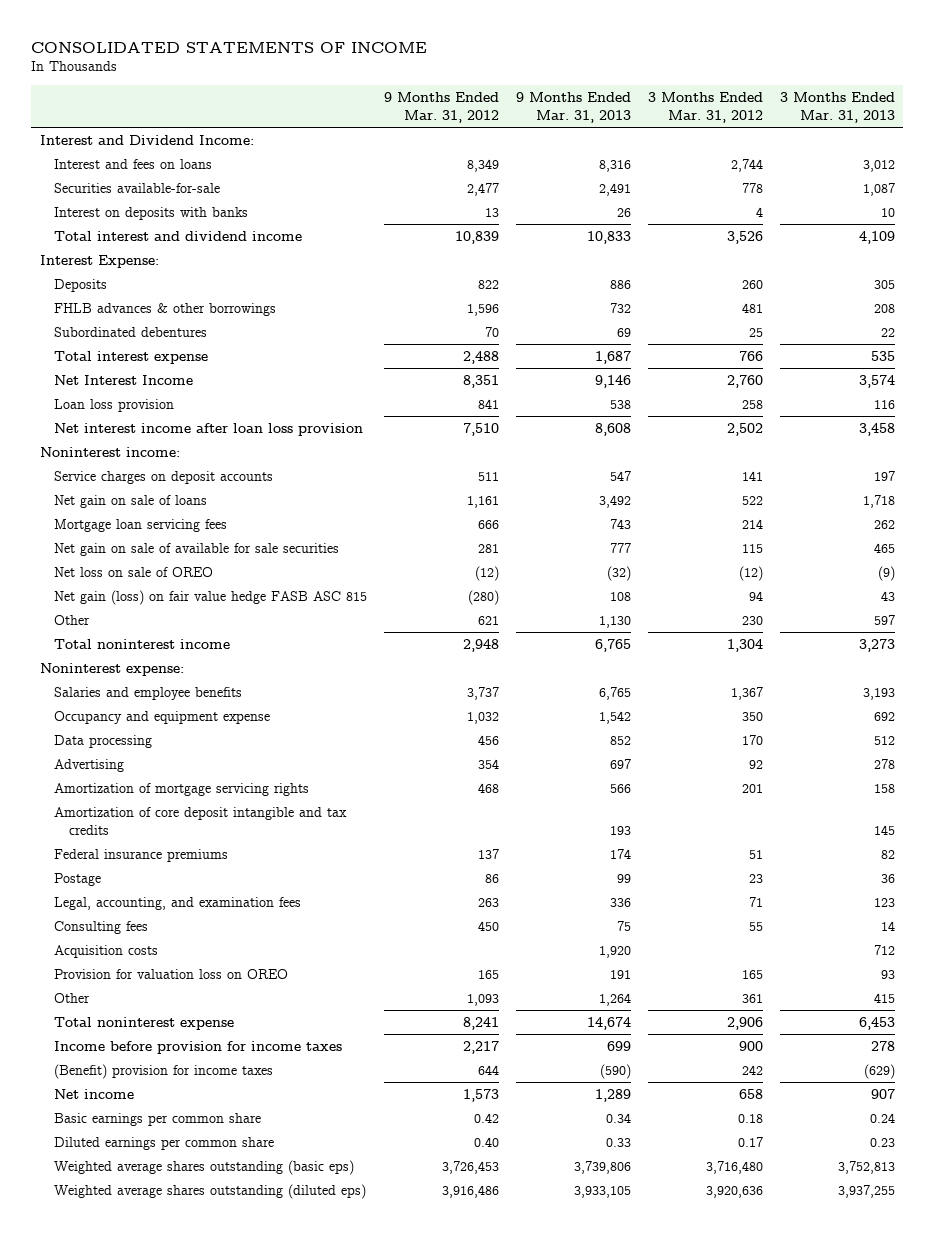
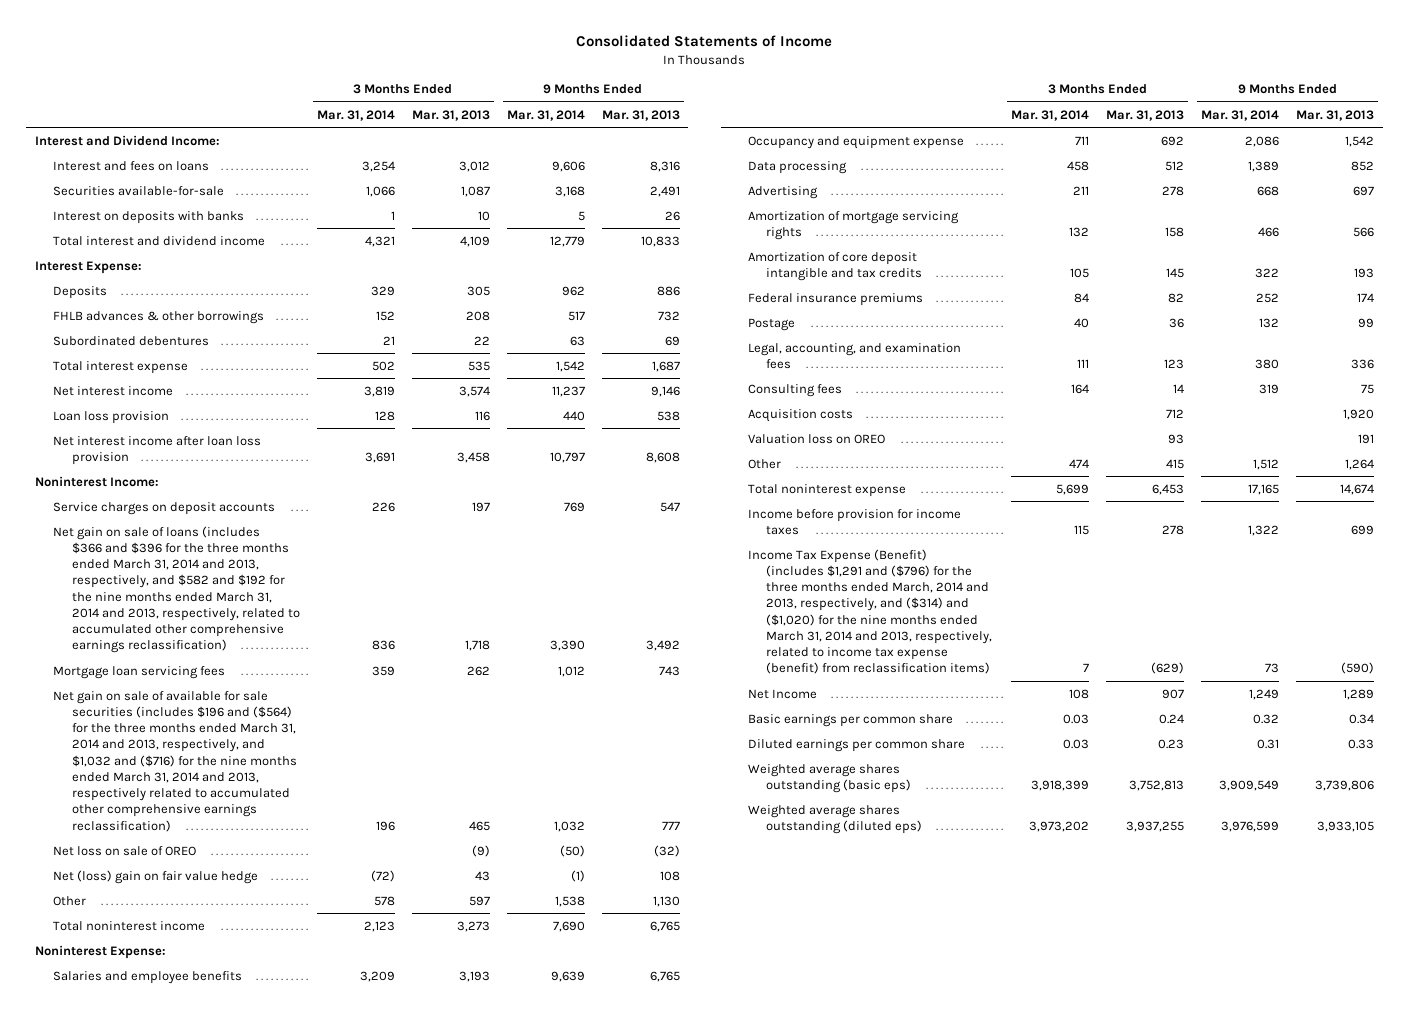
- CONSOLIDATED STATEMENTS OF INCOME
+ Consolidated Statements of Income
- | 9 Months Ended Mar. 31, 2012 | 9 Months Ended Mar. 31, 2013 | 3 Months Ended Mar. 31, 2012 | 3 Months Ended Mar. 31, 2013
+ | 3 Months Ended Mar. 31, 2014 | 3 Months Ended Mar. 31, 2013 | 9 Months Ended Mar. 31, 2014 | 9 Months Ended Mar. 31, 2013
- Net Interest Income | 8,351 | 9,146 | 2,760 | 3,574
+ Net interest income | 3,819 | 3,574 | 11,237 | 9,146
- Noninterest income:
+ Noninterest Income:
- Net gain on sale of loans | 1,161 | 3,492 | 522 | 1,718
+ Net gain on sale of loans (includes $366 and $396 for the three months ended March 31, 2014 and 2013, respectively, and $582 and $192 for the nine months ended March 31, 2014 and 2013, respectively, related to accumulated other comprehensive earnings reclassification) | 836 | 1,718 | 3,390 | 3,492
- Net gain on sale of available for sale securities | 281 | 777 | 115 | 465
+ Net gain on sale of available for sale securities (includes $196 and ($564) for the three months ended March 31, 2014 and 2013, respectively, and $1,032 and ($716) for the nine months ended March 31, 2014 and 2013, respectively related to accumulated other comprehensive earnings reclassification) | 196 | 465 | 1,032 | 777
- Net gain (loss) on fair value hedge FASB ASC 815 | (280) | 108 | 94 | 43
+ Net (loss) gain on fair value hedge | (72) | 43 | (1) | 108
- Noninterest expense:
+ Noninterest Expense:
- Provision for valuation loss on OREO | 165 | 191 | 165 | 93
+ Valuation loss on OREO | | 93 | | 191
- (Benefit) provision for income taxes | 644 | (590) | 242 | (629)
- Net income | 1,573 | 1,289 | 658 | 907
+ Income Tax Expense (Benefit) (includes $1,291 and ($796) for the three months ended March, 2014 and 2013, respectively, and ($314) and ($1,020) for the nine months ended March 31, 2014 and 2013, respectively, related to income tax expense (benefit) from reclassification items) | 7 | (629) | 73 | (590)
+ Net Income | 108 | 907 | 1,249 | 1,289

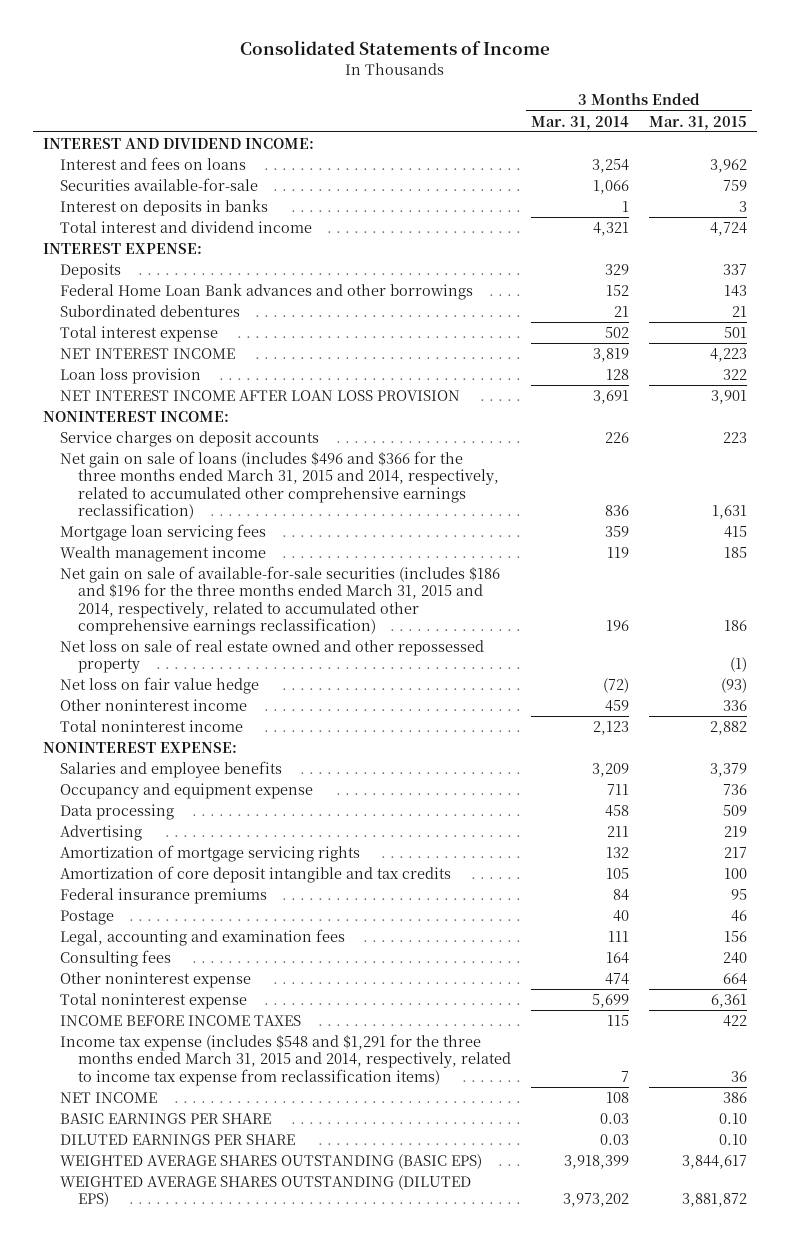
- | 3 Months Ended Mar. 31, 2014 | 3 Months Ended Mar. 31, 2013 | 9 Months Ended Mar. 31, 2014 | 9 Months Ended Mar. 31, 2013
+ | 3 Months Ended Mar. 31, 2014 | 3 Months Ended Mar. 31, 2015
- Interest and Dividend Income:
+ INTEREST AND DIVIDEND INCOME:
- Interest on deposits with banks | 1 | 10 | 5 | 26
+ Interest on deposits in banks | 1 | 3
- Interest Expense:
+ INTEREST EXPENSE:
- FHLB advances & other borrowings | 152 | 208 | 517 | 732
+ Federal Home Loan Bank advances and other borrowings | 152 | 143
- Net interest income | 3,819 | 3,574 | 11,237 | 9,146
+ NET INTEREST INCOME | 3,819 | 4,223
- Net interest income after loan loss provision | 3,691 | 3,458 | 10,797 | 8,608
- Noninterest Income:
+ NET INTEREST INCOME AFTER LOAN LOSS PROVISION | 3,691 | 3,901
+ NONINTEREST INCOME:
- Net gain on sale of loans (includes $366 and $396 for the three months ended March 31, 2014 and 2013, respectively, and $582 and $192 for the nine months ended March 31, 2014 and 2013, respectively, related to accumulated other comprehensive earnings reclassification) | 836 | 1,718 | 3,390 | 3,492
+ Net gain on sale of loans (includes $496 and $366 for the three months ended March 31, 2015 and 2014, respectively, related to accumulated other comprehensive earnings reclassification) | 836 | 1,631
- Net gain on sale of available for sale securities (includes $196 and ($564) for the three months ended March 31, 2014 and 2013, respectively, and $1,032 and ($716) for the nine months ended March 31, 2014 and 2013, respectively related to accumulated other comprehensive earnings reclassification) | 196 | 465 | 1,032 | 777
- Net loss on sale of OREO | | (9) | (50) | (32)
- Net (loss) gain on fair value hedge | (72) | 43 | (1) | 108
- Other | 578 | 597 | 1,538 | 1,130
+ Wealth management income | 119 | 185
+ Net gain on sale of available-for-sale securities (includes $186 and $196 for the three months ended March 31, 2015 and 2014, respectively, related to accumulated other comprehensive earnings reclassification) | 196 | 186
+ Net loss on sale of real estate owned and other repossessed property | | (1)
+ Net loss on fair value hedge | (72) | (93)
+ Other noninterest income | 459 | 336
- Noninterest Expense:
+ NONINTEREST EXPENSE:
- Legal, accounting, and examination fees | 111 | 123 | 380 | 336
+ Legal, accounting and examination fees | 111 | 156
- Acquisition costs | | 712 | | 1,920
- Valuation loss on OREO | | 93 | | 191
- Other | 474 | 415 | 1,512 | 1,264
+ Other noninterest expense | 474 | 664
- Income before provision for income taxes | 115 | 278 | 1,322 | 699
- Income Tax Expense (Benefit) (includes $1,291 and ($796) for the three months ended March, 2014 and 2013, respectively, and ($314) and ($1,020) for the nine months ended March 31, 2014 and 2013, respectively, related to income tax expense (benefit) from reclassification items) | 7 | (629) | 73 | (590)
- Net Income | 108 | 907 | 1,249 | 1,289
- Basic earnings per common share | 0.03 | 0.24 | 0.32 | 0.34
- Diluted earnings per common share | 0.03 | 0.23 | 0.31 | 0.33
- Weighted average shares outstanding (basic eps) | 3,918,399 | 3,752,813 | 3,909,549 | 3,739,806
- Weighted average shares outstanding (diluted eps) | 3,973,202 | 3,937,255 | 3,976,599 | 3,933,105
+ INCOME BEFORE INCOME TAXES | 115 | 422
+ Income tax expense (includes $548 and $1,291 for the three months ended March 31, 2015 and 2014, respectively, related to income tax expense from reclassification items) | 7 | 36
+ NET INCOME | 108 | 386
+ BASIC EARNINGS PER SHARE | 0.03 | 0.10
+ DILUTED EARNINGS PER SHARE | 0.03 | 0.10
+ WEIGHTED AVERAGE SHARES OUTSTANDING (BASIC EPS) | 3,918,399 | 3,844,617
+ WEIGHTED AVERAGE SHARES OUTSTANDING (DILUTED EPS) | 3,973,202 | 3,881,872

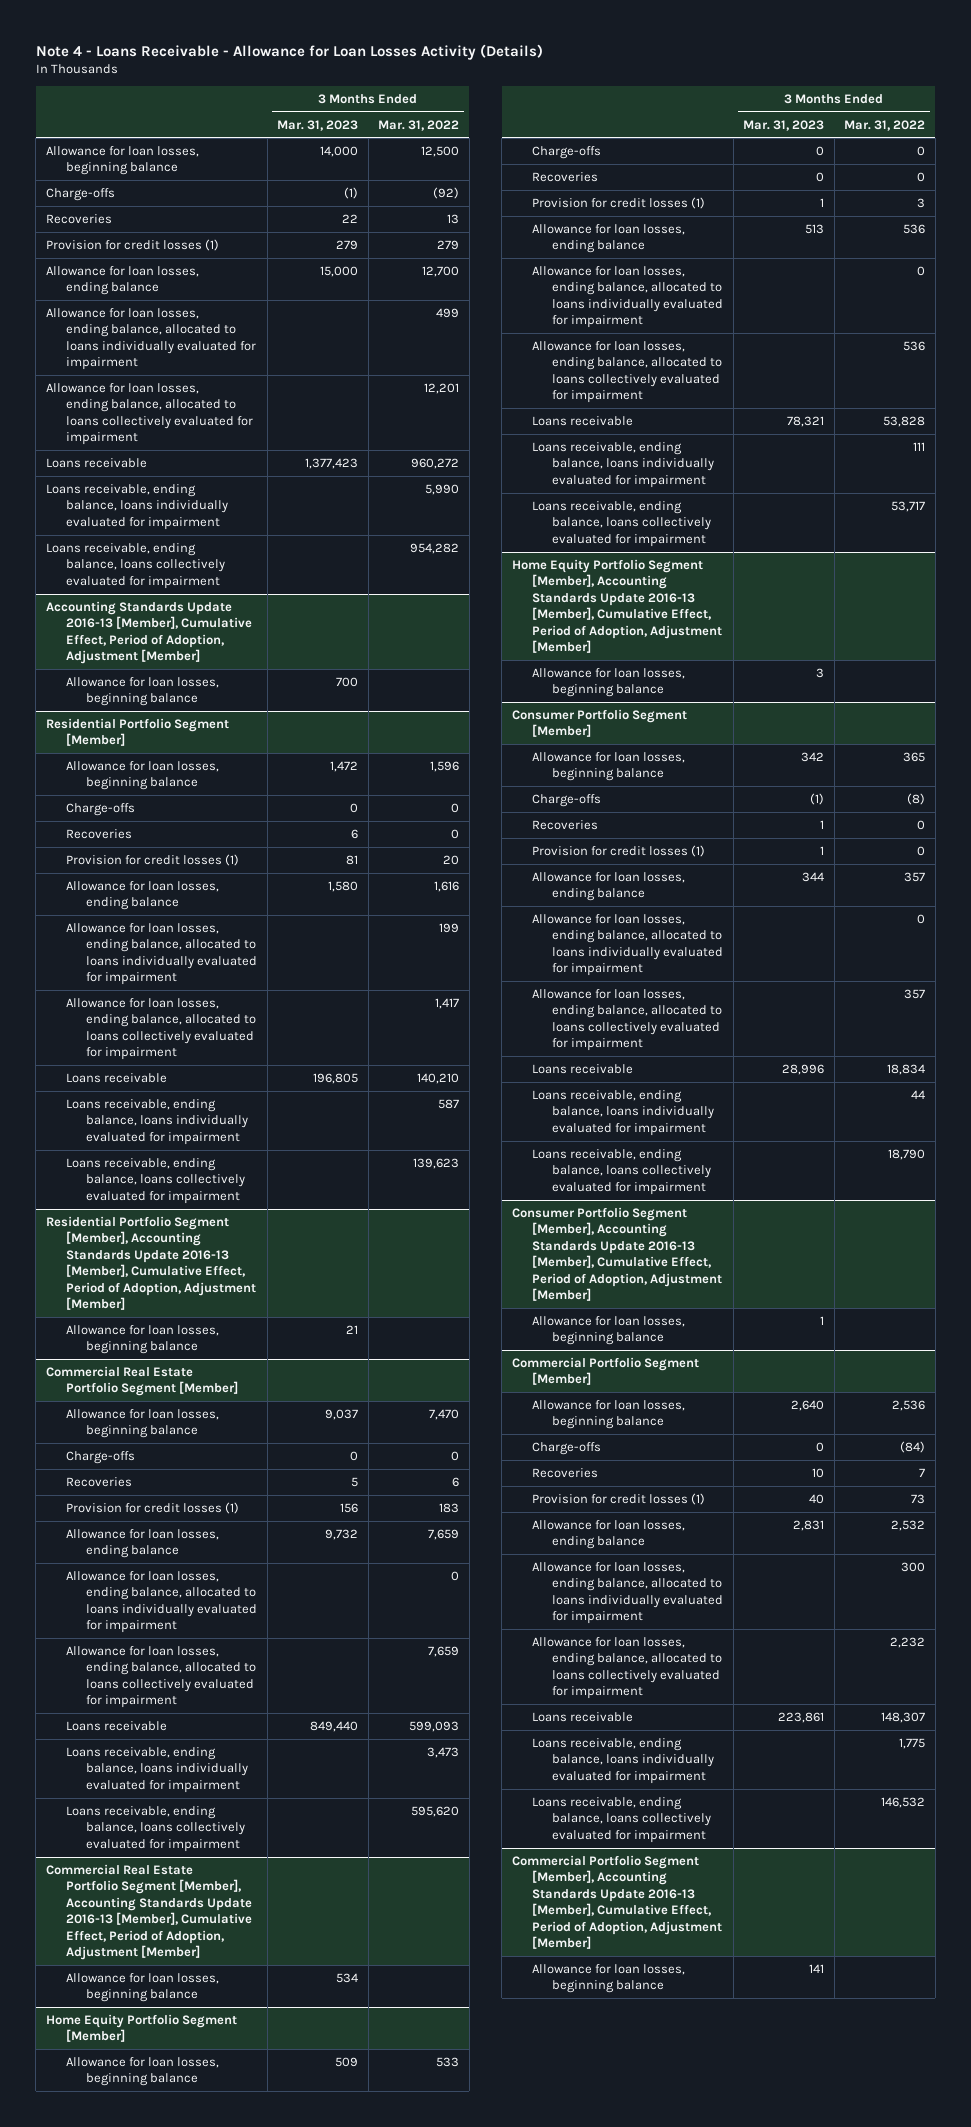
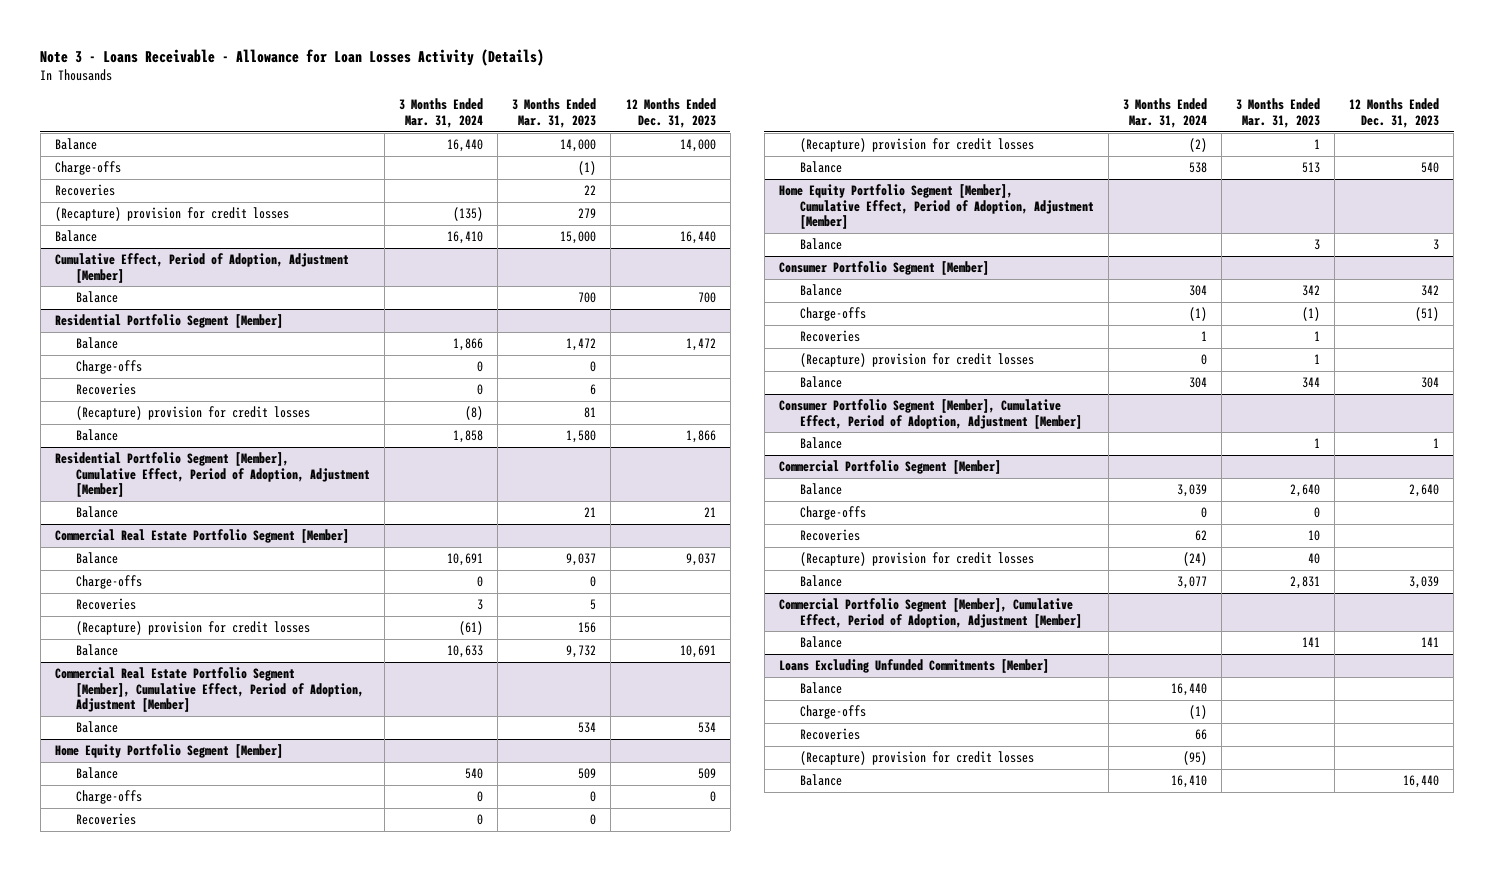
- Note 4 - Loans Receivable - Allowance for Loan Losses Activity (Details)
+ Note 3 - Loans Receivable - Allowance for Loan Losses Activity (Details)
- | 3 Months Ended Mar. 31, 2023 | 3 Months Ended Mar. 31, 2022
+ | 3 Months Ended Mar. 31, 2024 | 3 Months Ended Mar. 31, 2023 | 12 Months Ended Dec. 31, 2023
- Allowance for loan losses, beginning balance | 14,000 | 12,500
+ Balance | 16,440 | 14,000 | 14,000
- Provision for credit losses (1) | 279 | 279
- Allowance for loan losses, ending balance | 15,000 | 12,700
- Allowance for loan losses, ending balance, allocated to loans individually evaluated for impairment | | 499
- Allowance for loan losses, ending balance, allocated to loans collectively evaluated for impairment | | 12,201
- Loans receivable | 1,377,423 | 960,272
- Loans receivable, ending balance, loans individually evaluated for impairment | | 5,990
- Loans receivable, ending balance, loans collectively evaluated for impairment | | 954,282
- Accounting Standards Update 2016-13 [Member], Cumulative Effect, Period of Adoption, Adjustment [Member]
- Allowance for loan losses, beginning balance | 700 |
+ (Recapture) provision for credit losses | (135) | 279 |
+ Balance | 16,410 | 15,000 | 16,440
+ Cumulative Effect, Period of Adoption, Adjustment [Member]
+ Balance | | 700 | 700
@ Residential Portfolio Segment [Member]
- Allowance for loan losses, beginning balance | 1,472 | 1,596
+ Balance | 1,866 | 1,472 | 1,472
- Provision for credit losses (1) | 81 | 20
- Allowance for loan losses, ending balance | 1,580 | 1,616
- Allowance for loan losses, ending balance, allocated to loans individually evaluated for impairment | | 199
- Allowance for loan losses, ending balance, allocated to loans collectively evaluated for impairment | | 1,417
- Loans receivable | 196,805 | 140,210
- Loans receivable, ending balance, loans individually evaluated for impairment | | 587
- Loans receivable, ending balance, loans collectively evaluated for impairment | | 139,623
- Residential Portfolio Segment [Member], Accounting Standards Update 2016-13 [Member], Cumulative Effect, Period of Adoption, Adjustment [Member]
- Allowance for loan losses, beginning balance | 21 |
@ Residential Portfolio Segment [Member]
+ (Recapture) provision for credit losses | (8) | 81 |
+ Balance | 1,858 | 1,580 | 1,866
+ Residential Portfolio Segment [Member], Cumulative Effect, Period of Adoption, Adjustment [Member]
+ Balance | | 21 | 21
@ Commercial Real Estate Portfolio Segment [Member]
- Allowance for loan losses, beginning balance | 9,037 | 7,470
+ Balance | 10,691 | 9,037 | 9,037
- Provision for credit losses (1) | 156 | 183
- Allowance for loan losses, ending balance | 9,732 | 7,659
- Allowance for loan losses, ending balance, allocated to loans individually evaluated for impairment | | 0
- Allowance for loan losses, ending balance, allocated to loans collectively evaluated for impairment | | 7,659
- Loans receivable | 849,440 | 599,093
- Loans receivable, ending balance, loans individually evaluated for impairment | | 3,473
- Loans receivable, ending balance, loans collectively evaluated for impairment | | 595,620
- Commercial Real Estate Portfolio Segment [Member], Accounting Standards Update 2016-13 [Member], Cumulative Effect, Period of Adoption, Adjustment [Member]
- Allowance for loan losses, beginning balance | 534 |
@ Commercial Real Estate Portfolio Segment [Member]
+ (Recapture) provision for credit losses | (61) | 156 |
+ Balance | 10,633 | 9,732 | 10,691
+ Commercial Real Estate Portfolio Segment [Member], Cumulative Effect, Period of Adoption, Adjustment [Member]
+ Balance | | 534 | 534
@ Home Equity Portfolio Segment [Member]
- Allowance for loan losses, beginning balance | 509 | 533
+ Balance | 540 | 509 | 509
- Provision for credit losses (1) | 1 | 3
- Allowance for loan losses, ending balance | 513 | 536
- Allowance for loan losses, ending balance, allocated to loans individually evaluated for impairment | | 0
- Allowance for loan losses, ending balance, allocated to loans collectively evaluated for impairment | | 536
- Loans receivable | 78,321 | 53,828
- Loans receivable, ending balance, loans individually evaluated for impairment | | 111
- Loans receivable, ending balance, loans collectively evaluated for impairment | | 53,717
- Home Equity Portfolio Segment [Member], Accounting Standards Update 2016-13 [Member], Cumulative Effect, Period of Adoption, Adjustment [Member]
- Allowance for loan losses, beginning balance | 3 |
@ Home Equity Portfolio Segment [Member]
+ (Recapture) provision for credit losses | (2) | 1 |
+ Balance | 538 | 513 | 540
+ Home Equity Portfolio Segment [Member], Cumulative Effect, Period of Adoption, Adjustment [Member]
+ Balance | | 3 | 3
@ Consumer Portfolio Segment [Member]
- Allowance for loan losses, beginning balance | 342 | 365
+ Balance | 304 | 342 | 342
- Provision for credit losses (1) | 1 | 0
- Allowance for loan losses, ending balance | 344 | 357
- Allowance for loan losses, ending balance, allocated to loans individually evaluated for impairment | | 0
- Allowance for loan losses, ending balance, allocated to loans collectively evaluated for impairment | | 357
- Loans receivable | 28,996 | 18,834
- Loans receivable, ending balance, loans individually evaluated for impairment | | 44
- Loans receivable, ending balance, loans collectively evaluated for impairment | | 18,790
- Consumer Portfolio Segment [Member], Accounting Standards Update 2016-13 [Member], Cumulative Effect, Period of Adoption, Adjustment [Member]
- Allowance for loan losses, beginning balance | 1 |
@ Consumer Portfolio Segment [Member]
+ (Recapture) provision for credit losses | 0 | 1 |
+ Balance | 304 | 344 | 304
+ Consumer Portfolio Segment [Member], Cumulative Effect, Period of Adoption, Adjustment [Member]
+ Balance | | 1 | 1
@ Commercial Portfolio Segment [Member]
- Allowance for loan losses, beginning balance | 2,640 | 2,536
+ Balance | 3,039 | 2,640 | 2,640
- Provision for credit losses (1) | 40 | 73
- Allowance for loan losses, ending balance | 2,831 | 2,532
- Allowance for loan losses, ending balance, allocated to loans individually evaluated for impairment | | 300
- Allowance for loan losses, ending balance, allocated to loans collectively evaluated for impairment | | 2,232
- Loans receivable | 223,861 | 148,307
- Loans receivable, ending balance, loans individually evaluated for impairment | | 1,775
- Loans receivable, ending balance, loans collectively evaluated for impairment | | 146,532
- Commercial Portfolio Segment [Member], Accounting Standards Update 2016-13 [Member], Cumulative Effect, Period of Adoption, Adjustment [Member]
- Allowance for loan losses, beginning balance | 141 |
@ Commercial Portfolio Segment [Member]
+ (Recapture) provision for credit losses | (24) | 40 |
+ Balance | 3,077 | 2,831 | 3,039
+ Commercial Portfolio Segment [Member], Cumulative Effect, Period of Adoption, Adjustment [Member]
+ Balance | | 141 | 141
+ Loans Excluding Unfunded Commitments [Member]
+ Balance | 16,440 | |
+ Charge-offs | (1) | |
+ Recoveries | 66 | |
+ (Recapture) provision for credit losses | (95) | |
+ Balance | 16,410 | | 16,440

